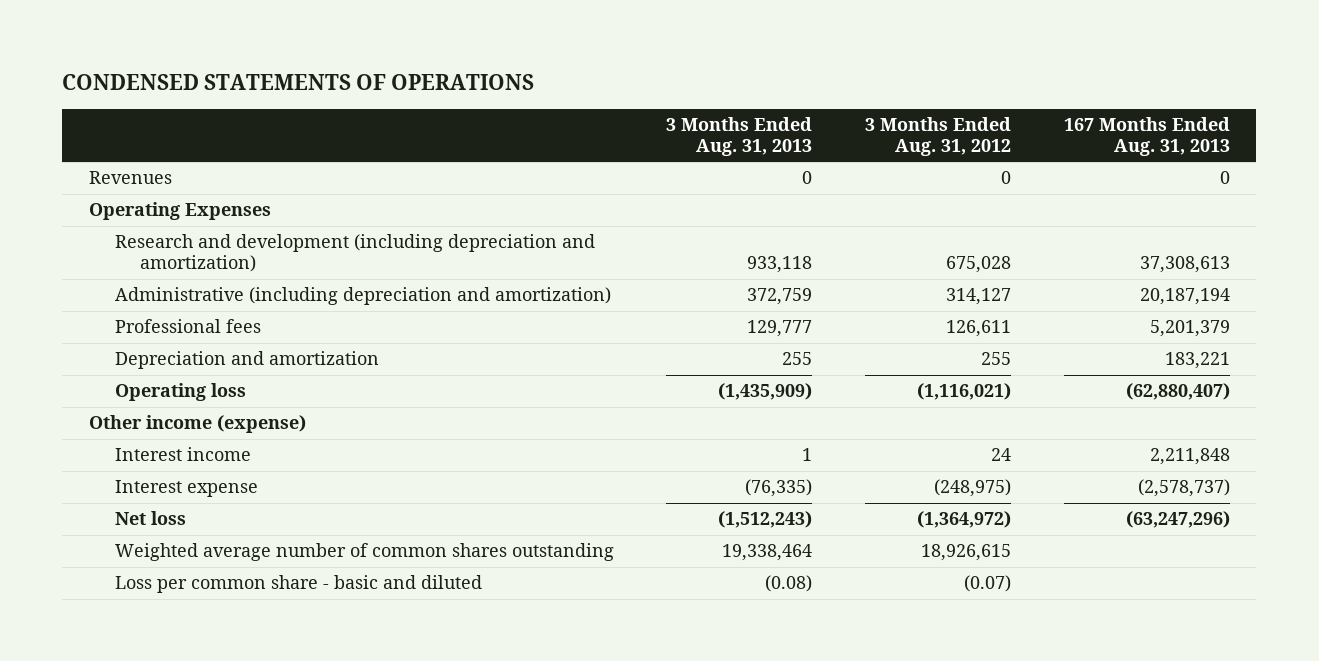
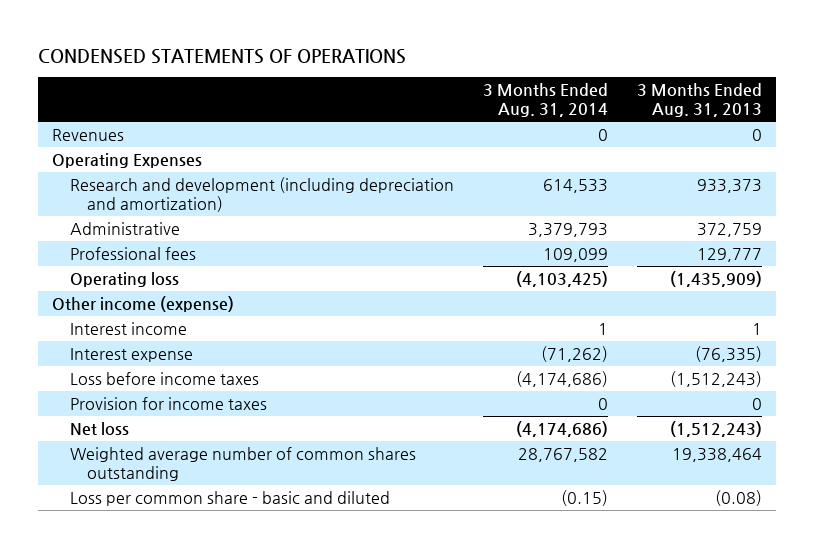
- | 3 Months Ended Aug. 31, 2013 | 3 Months Ended Aug. 31, 2012 | 167 Months Ended Aug. 31, 2013
+ | 3 Months Ended Aug. 31, 2014 | 3 Months Ended Aug. 31, 2013
- Research and development (including depreciation and amortization) | 933,118 | 675,028 | 37,308,613
- Administrative (including depreciation and amortization) | 372,759 | 314,127 | 20,187,194
+ Research and development (including depreciation and amortization) | 614,533 | 933,373
+ Administrative | 3,379,793 | 372,759
- Depreciation and amortization | 255 | 255 | 183,221
+ Loss before income taxes | (4,174,686) | (1,512,243)
+ Provision for income taxes | 0 | 0

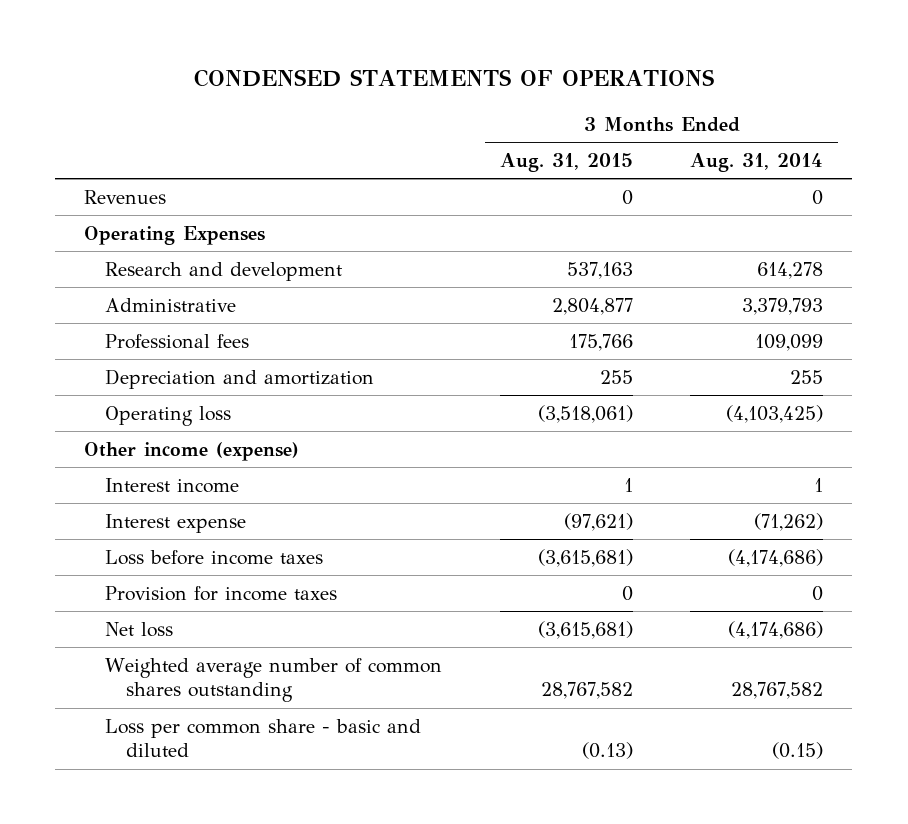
- | 3 Months Ended Aug. 31, 2014 | 3 Months Ended Aug. 31, 2013
+ | 3 Months Ended Aug. 31, 2015 | 3 Months Ended Aug. 31, 2014
- Research and development (including depreciation and amortization) | 614,533 | 933,373
+ Research and development | 537,163 | 614,278
+ Depreciation and amortization | 255 | 255

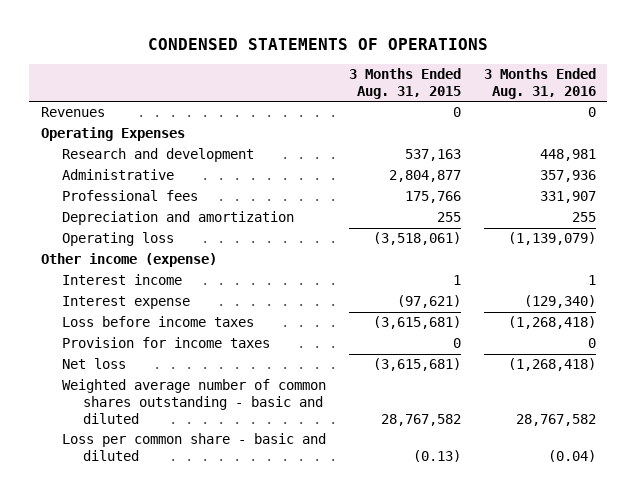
- | 3 Months Ended Aug. 31, 2015 | 3 Months Ended Aug. 31, 2014
+ | 3 Months Ended Aug. 31, 2015 | 3 Months Ended Aug. 31, 2016
- Weighted average number of common shares outstanding | 28,767,582 | 28,767,582
+ Weighted average number of common shares outstanding - basic and diluted | 28,767,582 | 28,767,582

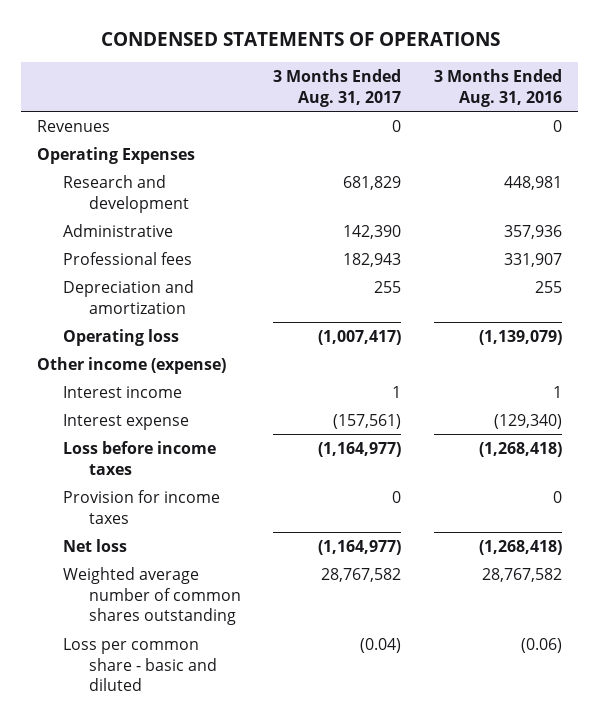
- | 3 Months Ended Aug. 31, 2015 | 3 Months Ended Aug. 31, 2016
+ | 3 Months Ended Aug. 31, 2017 | 3 Months Ended Aug. 31, 2016
- Weighted average number of common shares outstanding - basic and diluted | 28,767,582 | 28,767,582
- Loss per common share - basic and diluted | (0.13) | (0.04)
+ Weighted average number of common shares outstanding | 28,767,582 | 28,767,582
+ Loss per common share - basic and diluted | (0.04) | (0.06)

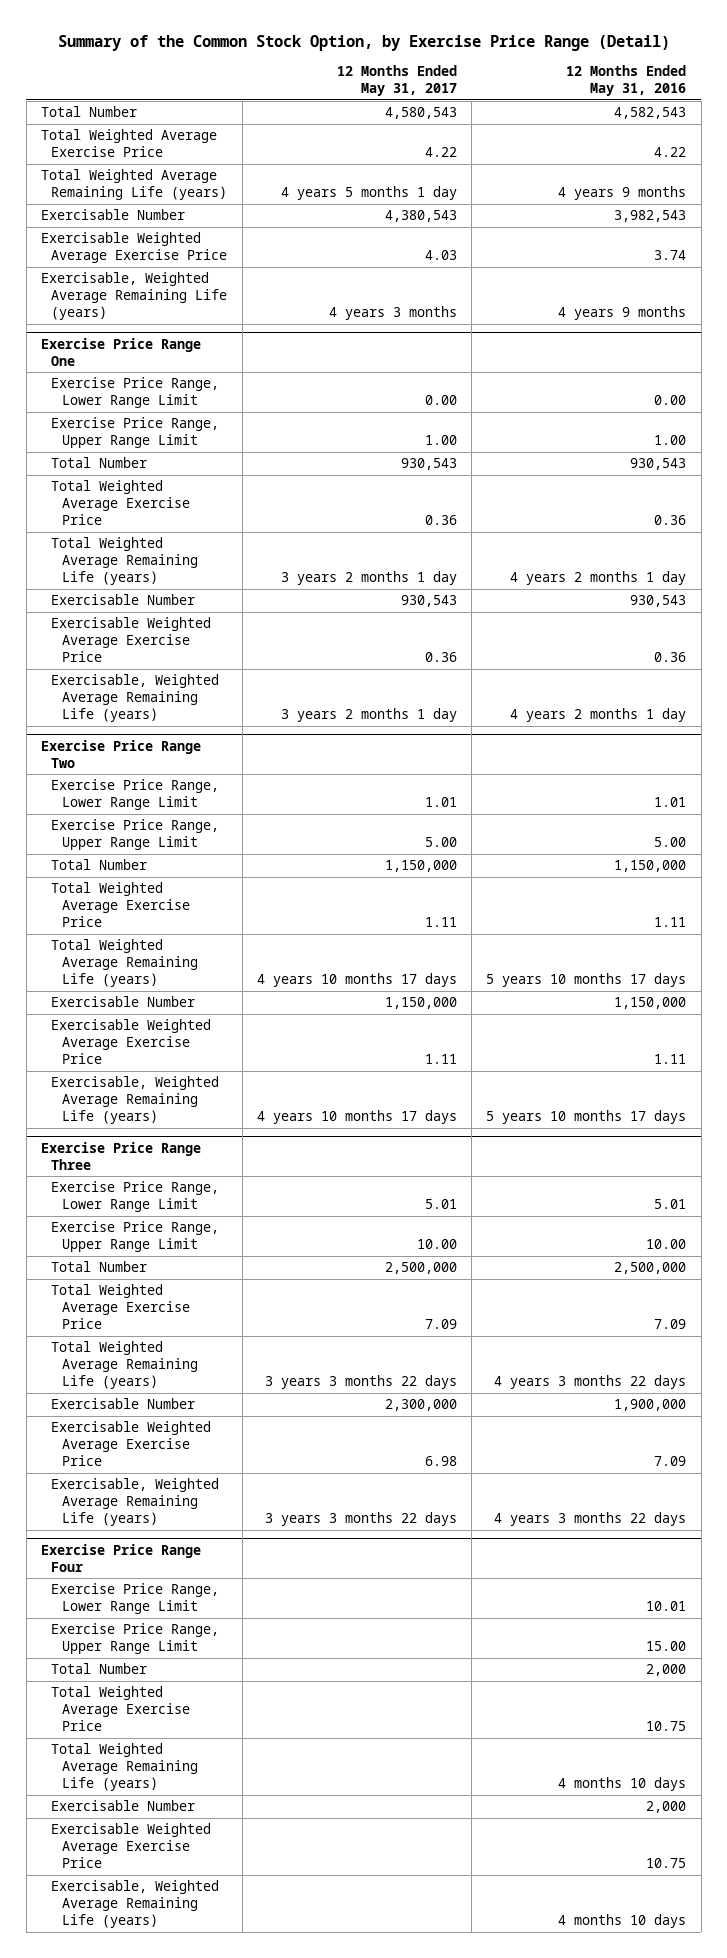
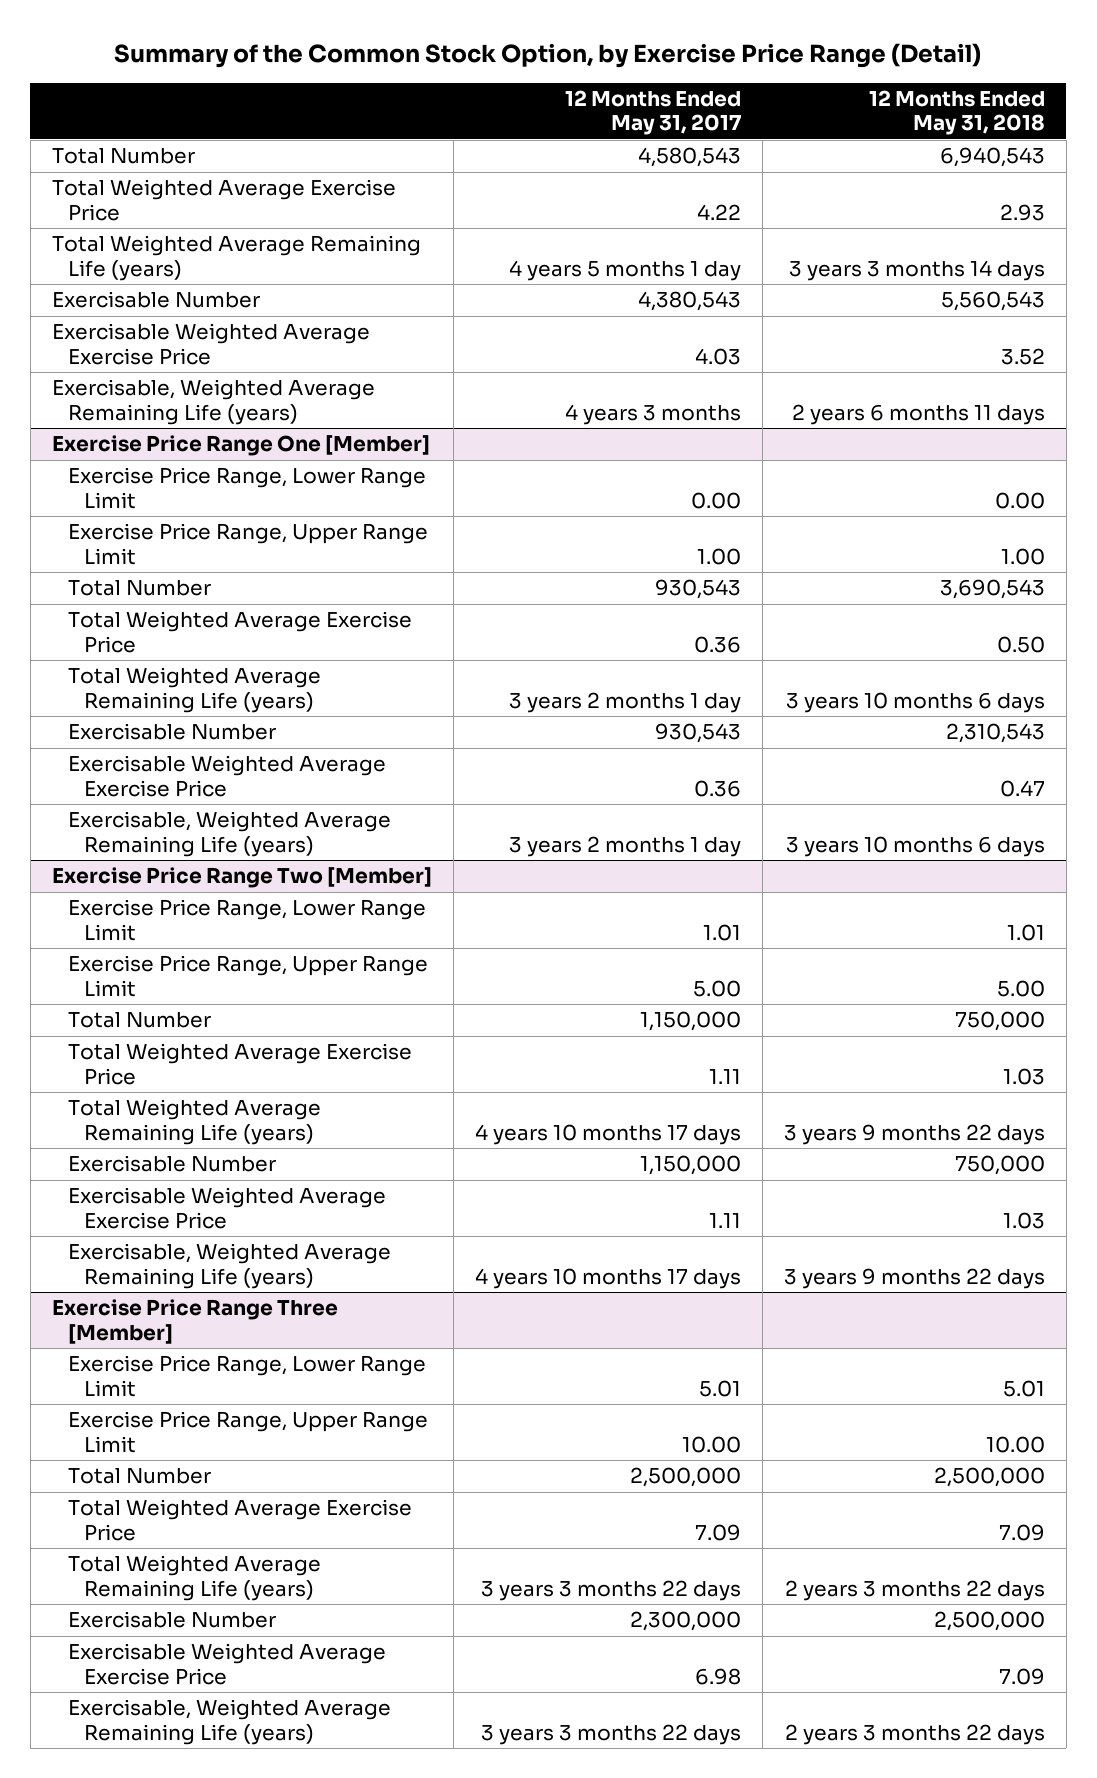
- | 12 Months Ended May 31, 2017 | 12 Months Ended May 31, 2016
+ | 12 Months Ended May 31, 2017 | 12 Months Ended May 31, 2018
- Exercise Price Range One
+ Exercise Price Range One [Member]
- Exercise Price Range Two
+ Exercise Price Range Two [Member]
- Exercise Price Range Three
+ Exercise Price Range Three [Member]
- Exercise Price Range Four
- Exercise Price Range, Lower Range Limit | | 10.01
- Exercise Price Range, Upper Range Limit | | 15.00
- Total Number | | 2,000
- Total Weighted Average Exercise Price | | 10.75
- Total Weighted Average Remaining Life (years) | | 4 months 10 days
- Exercisable Number | | 2,000
- Exercisable Weighted Average Exercise Price | | 10.75
- Exercisable, Weighted Average Remaining Life (years) | | 4 months 10 days

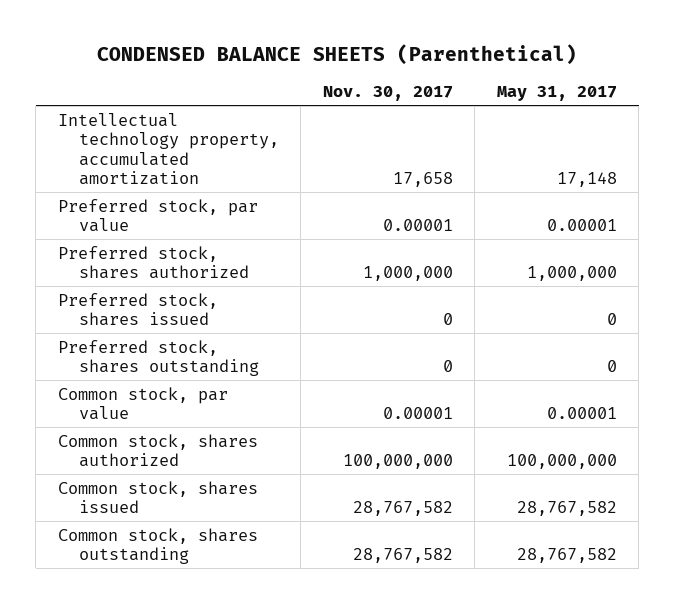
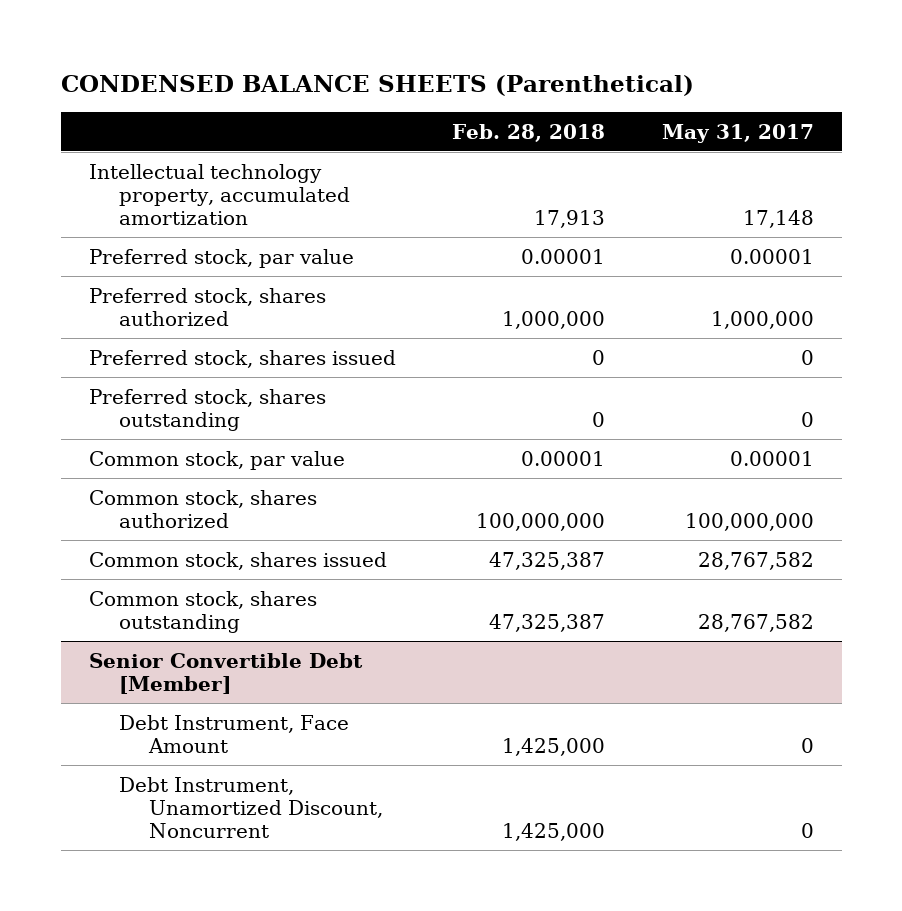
- | Nov. 30, 2017 | May 31, 2017
+ | Feb. 28, 2018 | May 31, 2017
+ Senior Convertible Debt [Member]
+ Debt Instrument, Face Amount | 1,425,000 | 0
+ Debt Instrument, Unamortized Discount, Noncurrent | 1,425,000 | 0

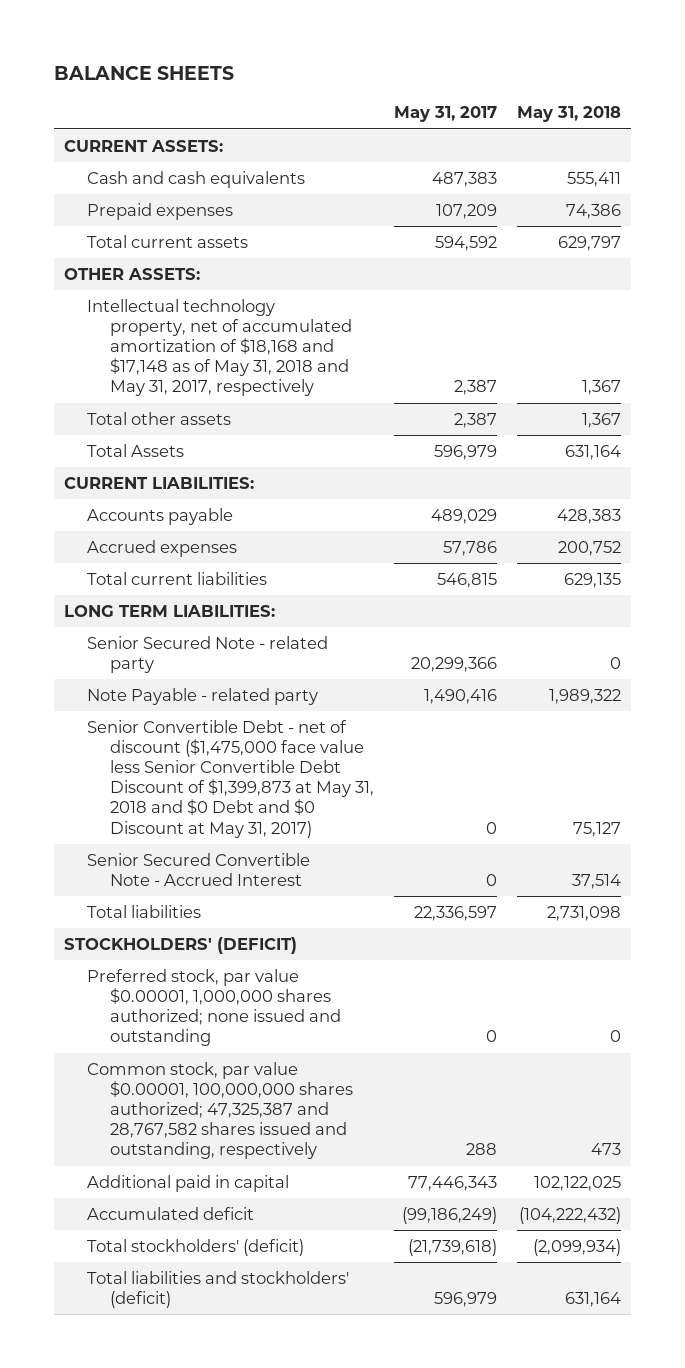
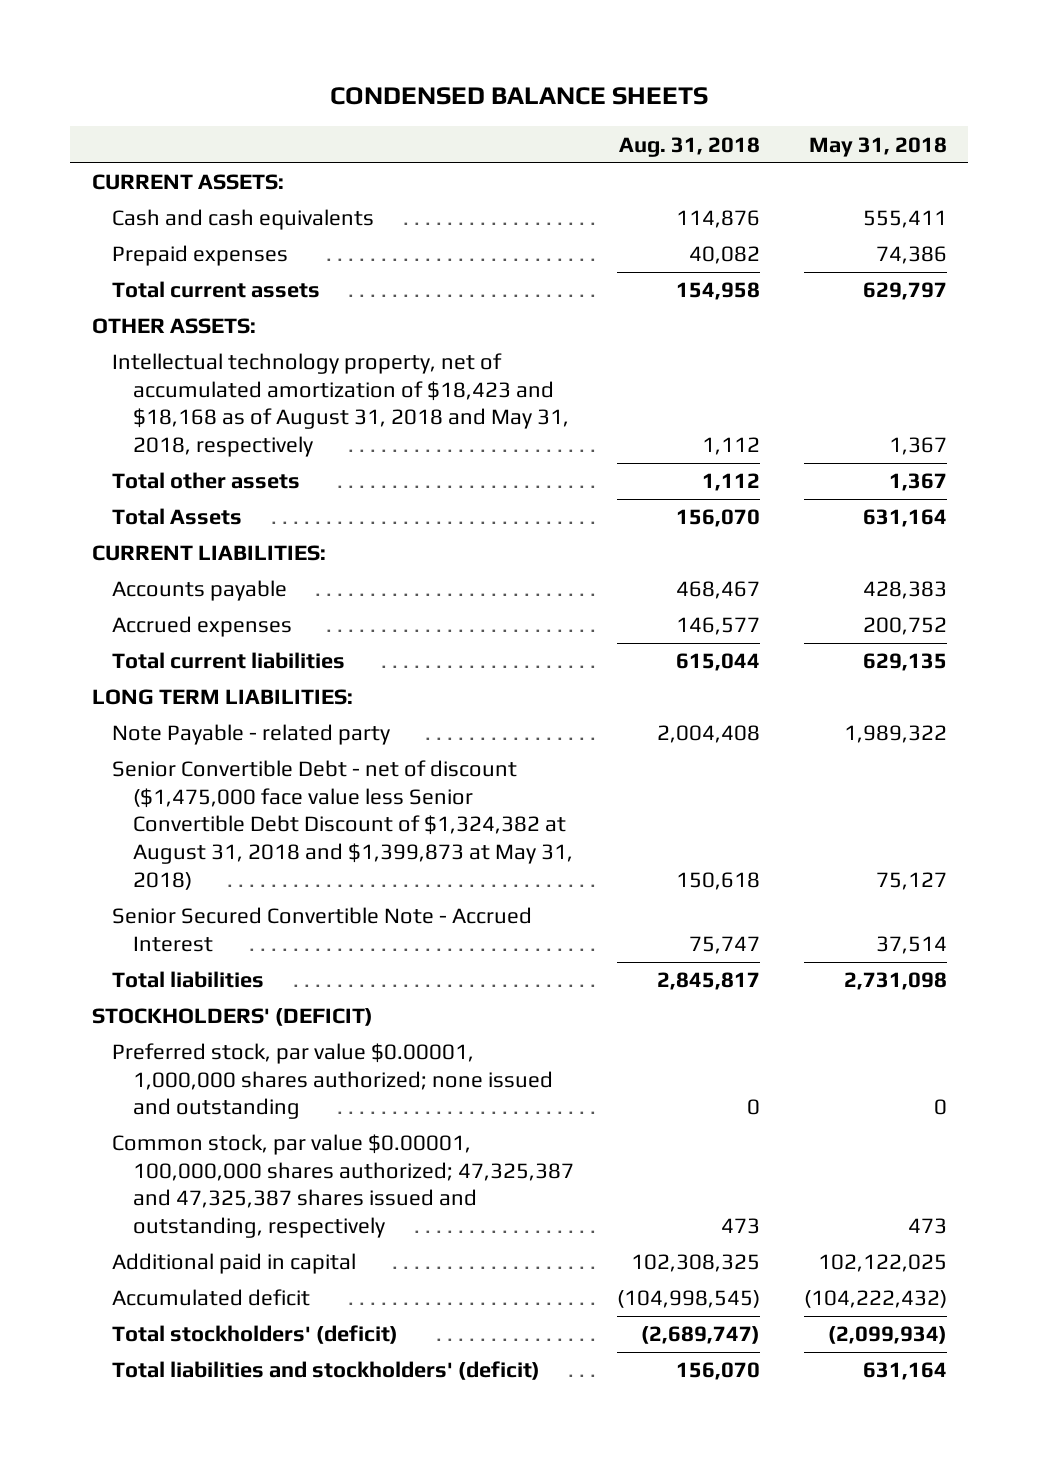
- BALANCE SHEETS
+ CONDENSED BALANCE SHEETS
- | May 31, 2017 | May 31, 2018
+ | Aug. 31, 2018 | May 31, 2018
- Intellectual technology property, net of accumulated amortization of $18,168 and $17,148 as of May 31, 2018 and May 31, 2017, respectively | 2,387 | 1,367
+ Intellectual technology property, net of accumulated amortization of $18,423 and $18,168 as of August 31, 2018 and May 31, 2018, respectively | 1,112 | 1,367
- Senior Secured Note - related party | 20,299,366 | 0
- Senior Convertible Debt - net of discount ($1,475,000 face value less Senior Convertible Debt Discount of $1,399,873 at May 31, 2018 and $0 Debt and $0 Discount at May 31, 2017) | 0 | 75,127
+ Senior Convertible Debt - net of discount ($1,475,000 face value less Senior Convertible Debt Discount of $1,324,382 at August 31, 2018 and $1,399,873 at May 31, 2018) | 150,618 | 75,127
- Common stock, par value $0.00001, 100,000,000 shares authorized; 47,325,387 and 28,767,582 shares issued and outstanding, respectively | 288 | 473
+ Common stock, par value $0.00001, 100,000,000 shares authorized; 47,325,387 and 47,325,387 shares issued and outstanding, respectively | 473 | 473

